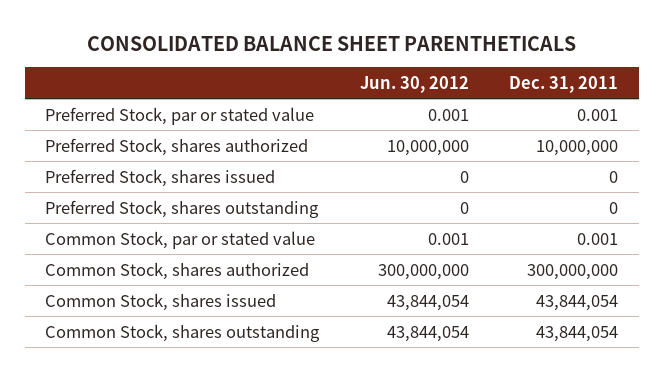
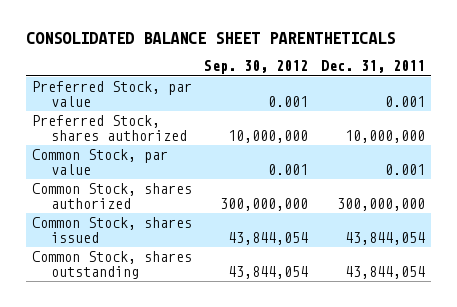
- | Jun. 30, 2012 | Dec. 31, 2011
+ | Sep. 30, 2012 | Dec. 31, 2011
- Preferred Stock, par or stated value | 0.001 | 0.001
+ Preferred Stock, par value | 0.001 | 0.001
- Preferred Stock, shares issued | 0 | 0
- Preferred Stock, shares outstanding | 0 | 0
- Common Stock, par or stated value | 0.001 | 0.001
+ Common Stock, par value | 0.001 | 0.001

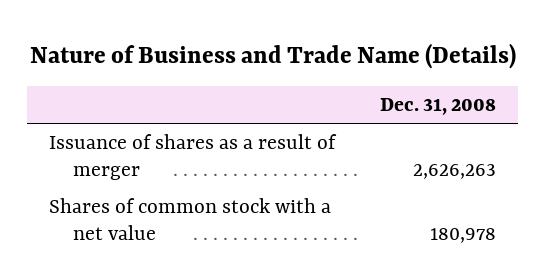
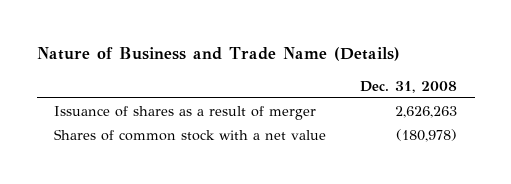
- Shares of common stock with a net value | 180,978
+ Shares of common stock with a net value | (180,978)

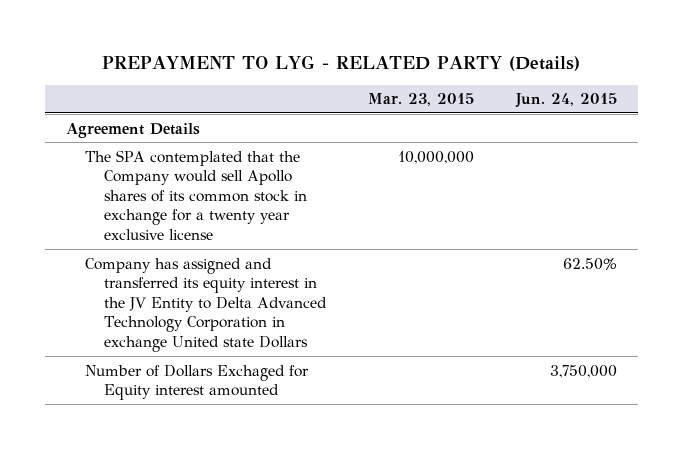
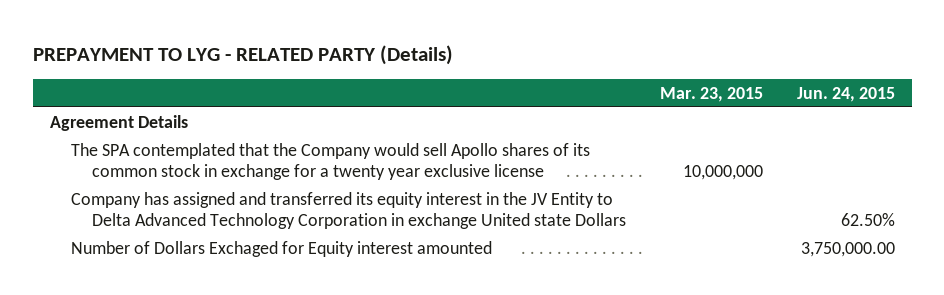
- Number of Dollars Exchaged for Equity interest amounted | | 3,750,000
+ Number of Dollars Exchaged for Equity interest amounted | | 3,750,000.00

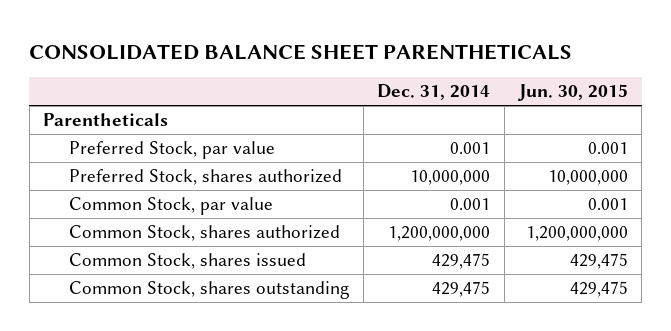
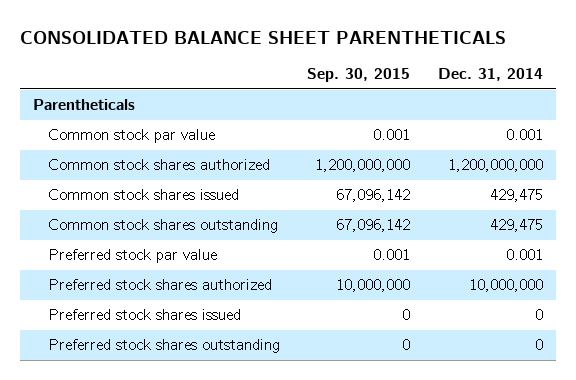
- | Dec. 31, 2014 | Jun. 30, 2015
+ | Sep. 30, 2015 | Dec. 31, 2014
- Preferred Stock, par value | 0.001 | 0.001
- Preferred Stock, shares authorized | 10,000,000 | 10,000,000
- Common Stock, par value | 0.001 | 0.001
- Common Stock, shares authorized | 1,200,000,000 | 1,200,000,000
- Common Stock, shares issued | 429,475 | 429,475
- Common Stock, shares outstanding | 429,475 | 429,475
+ Common stock par value | 0.001 | 0.001
+ Common stock shares authorized | 1,200,000,000 | 1,200,000,000
+ Common stock shares issued | 67,096,142 | 429,475
+ Common stock shares outstanding | 67,096,142 | 429,475
+ Preferred stock par value | 0.001 | 0.001
+ Preferred stock shares authorized | 10,000,000 | 10,000,000
+ Preferred stock shares issued | 0 | 0
+ Preferred stock shares outstanding | 0 | 0

